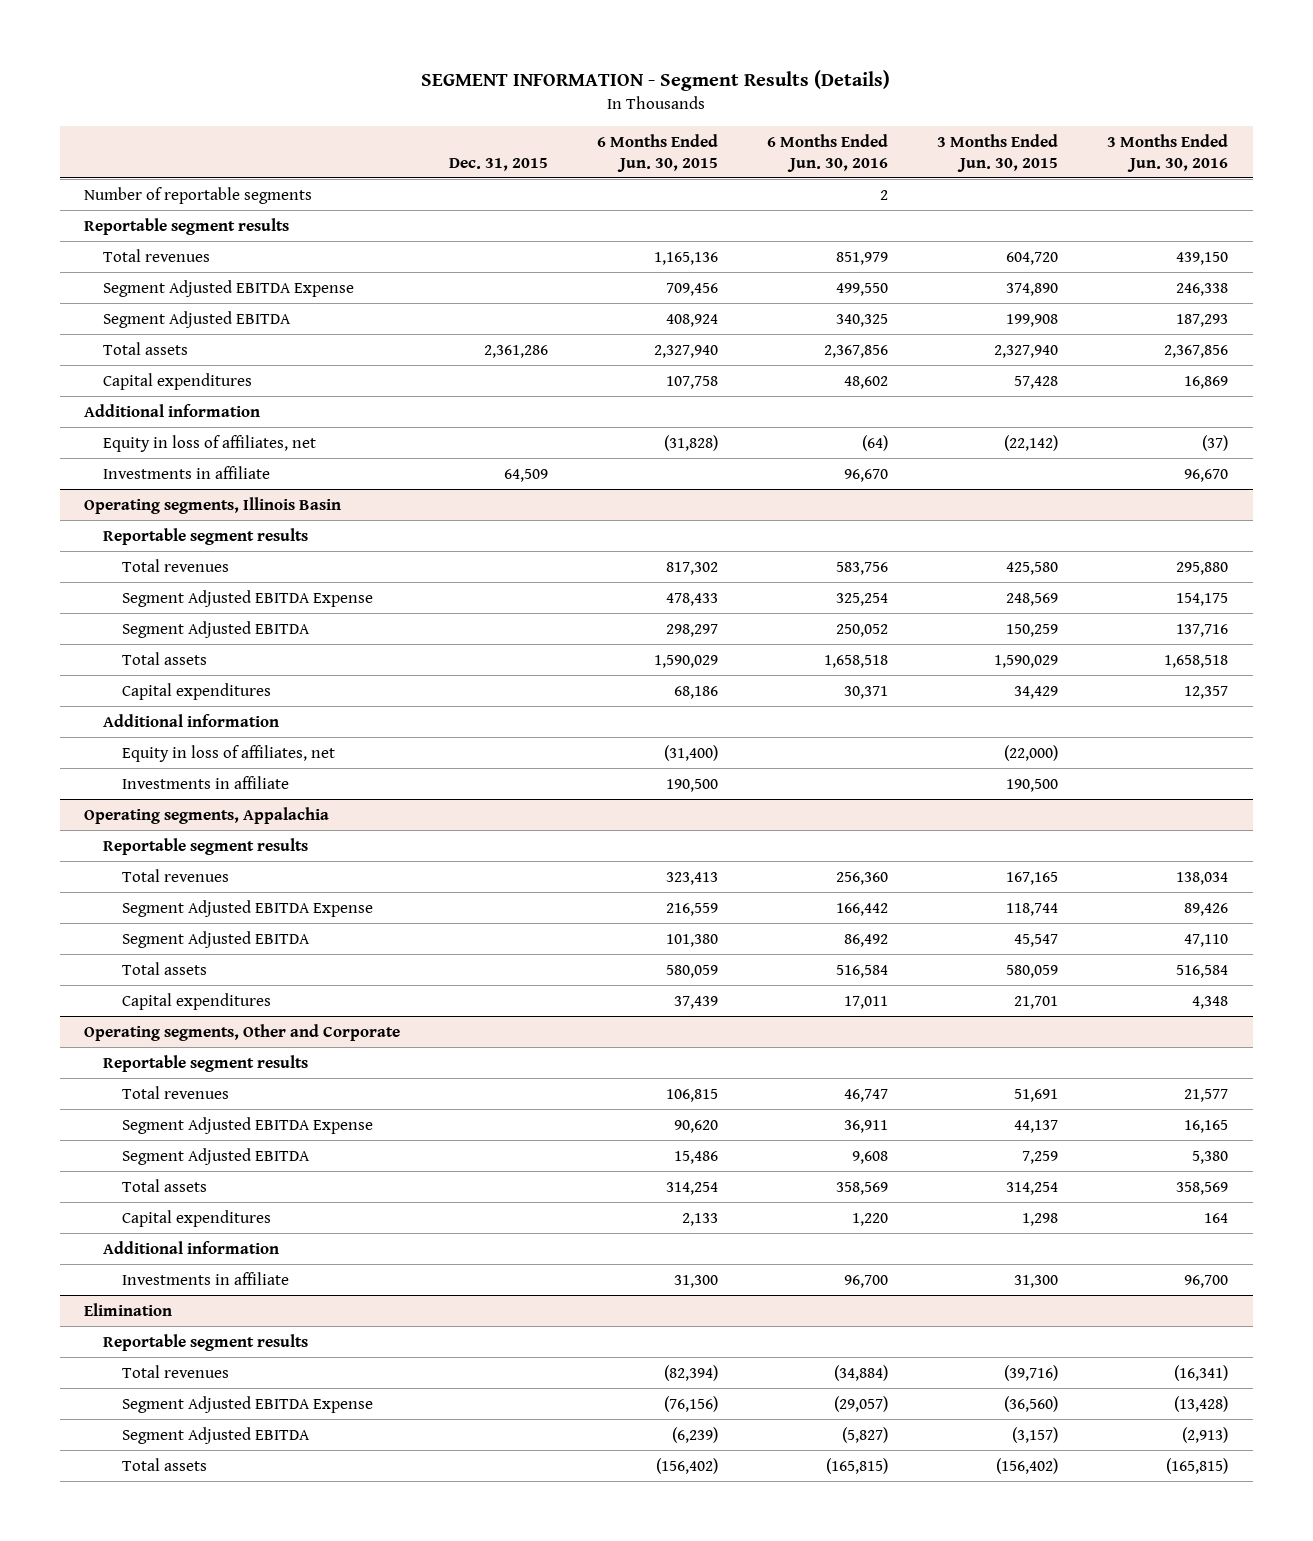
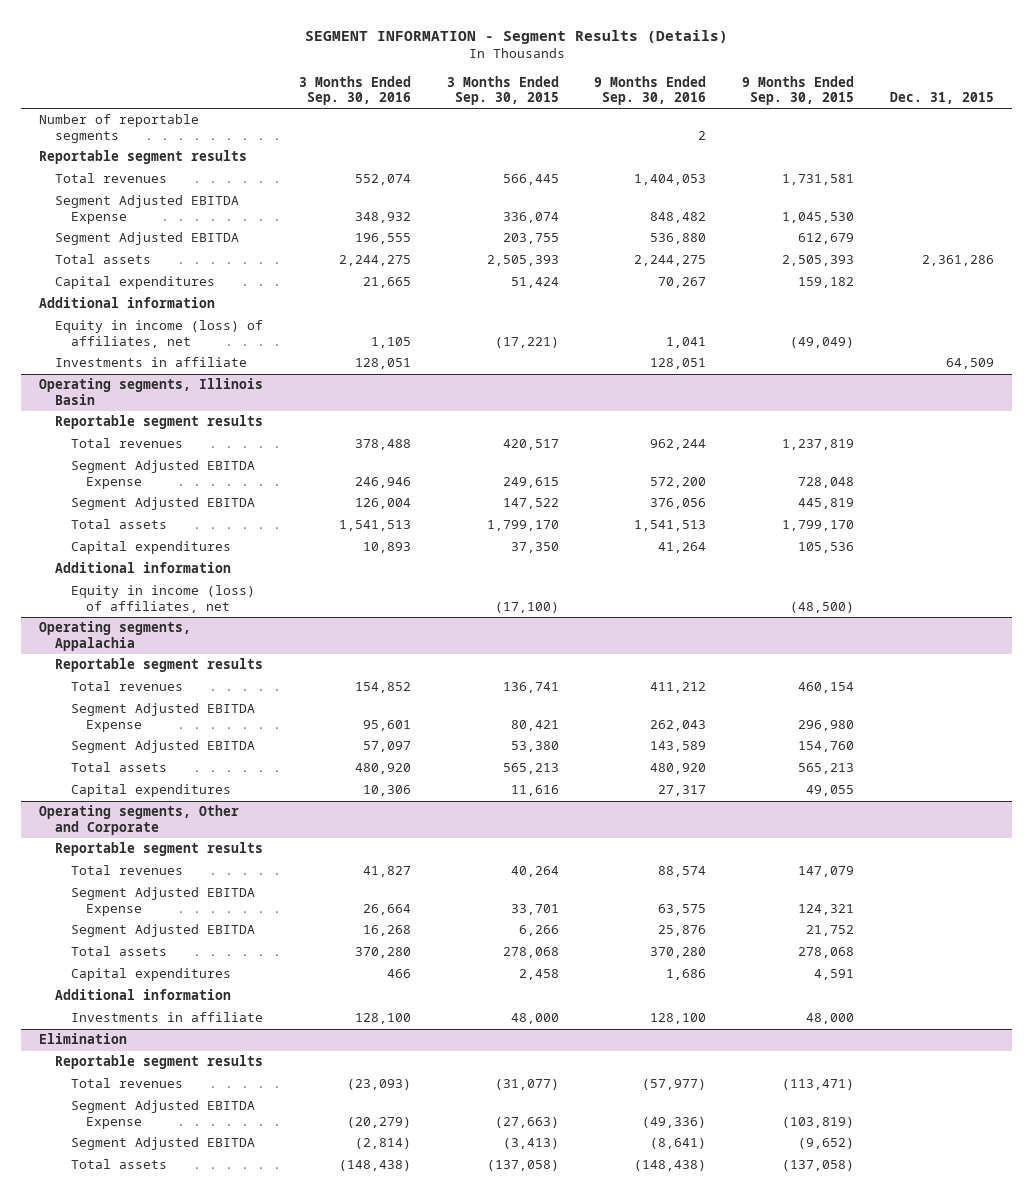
- | Dec. 31, 2015 | 6 Months Ended Jun. 30, 2015 | 6 Months Ended Jun. 30, 2016 | 3 Months Ended Jun. 30, 2015 | 3 Months Ended Jun. 30, 2016
+ | 3 Months Ended Sep. 30, 2016 | 3 Months Ended Sep. 30, 2015 | 9 Months Ended Sep. 30, 2016 | 9 Months Ended Sep. 30, 2015 | Dec. 31, 2015
- Equity in loss of affiliates, net | | (31,828) | (64) | (22,142) | (37)
+ Equity in income (loss) of affiliates, net | 1,105 | (17,221) | 1,041 | (49,049) |
@ Operating segments, Illinois Basin
- Equity in loss of affiliates, net | | (31,400) | | (22,000) |
- Investments in affiliate | | 190,500 | | 190,500 |
+ Equity in income (loss) of affiliates, net | | (17,100) | | (48,500) |

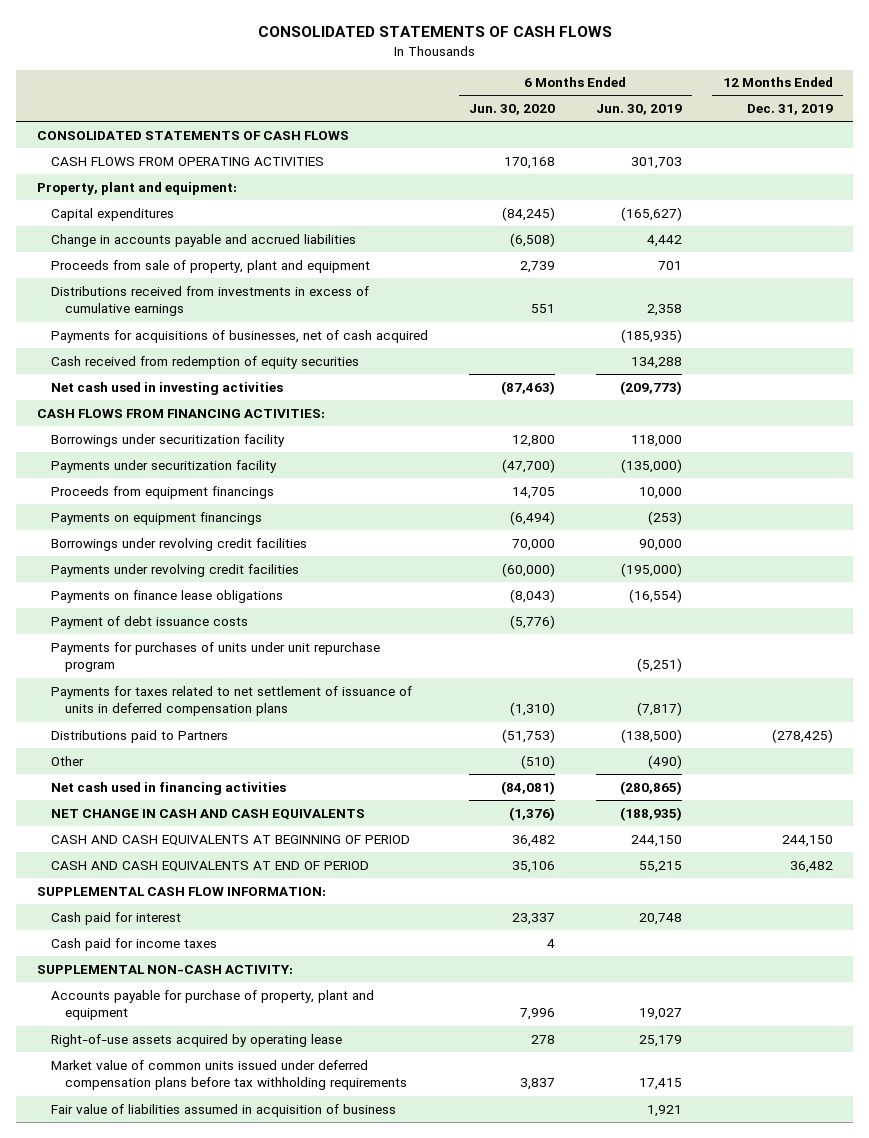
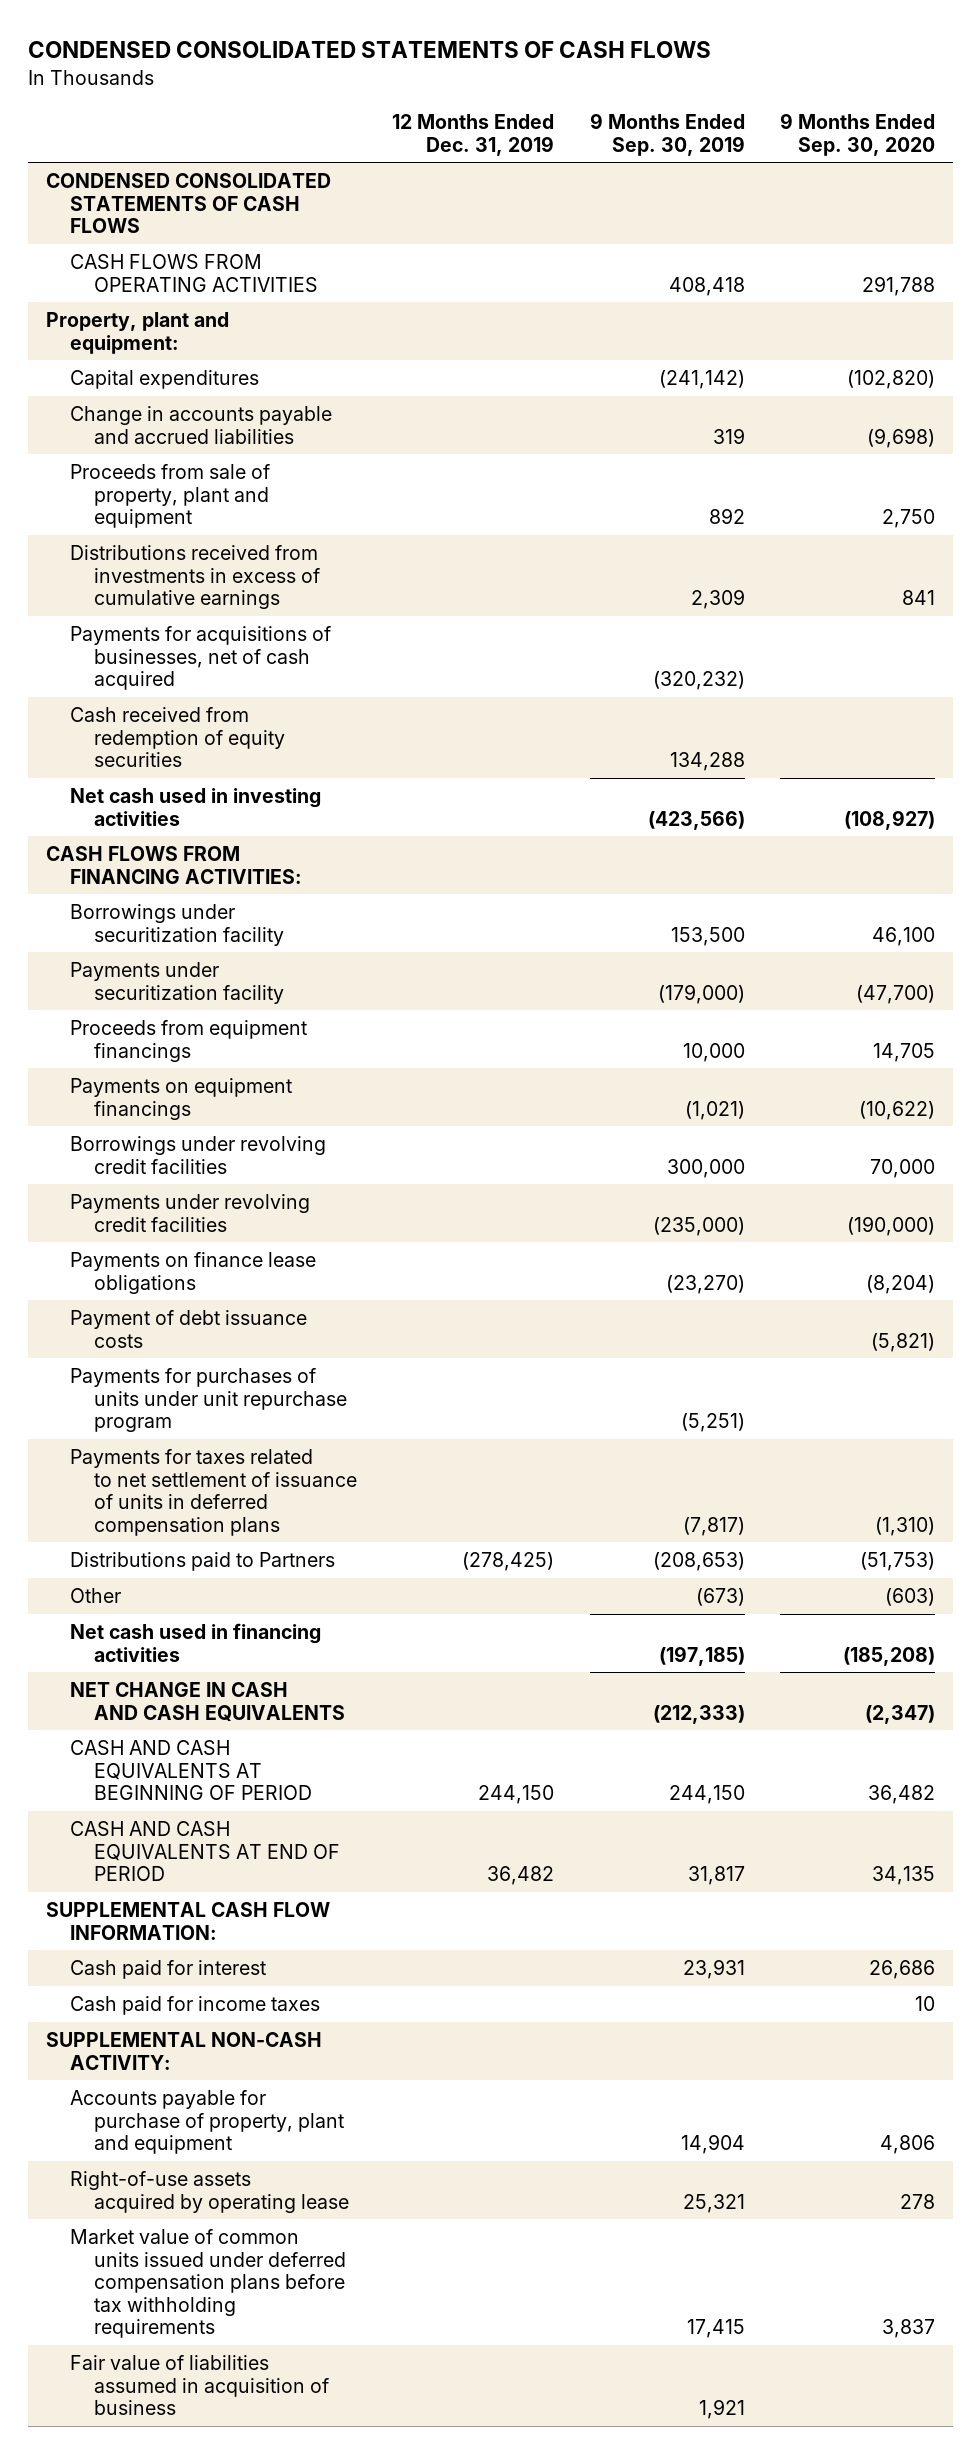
- CONSOLIDATED STATEMENTS OF CASH FLOWS
+ CONDENSED CONSOLIDATED STATEMENTS OF CASH FLOWS
- | 6 Months Ended Jun. 30, 2020 | 6 Months Ended Jun. 30, 2019 | 12 Months Ended Dec. 31, 2019
+ | 12 Months Ended Dec. 31, 2019 | 9 Months Ended Sep. 30, 2019 | 9 Months Ended Sep. 30, 2020
- CONSOLIDATED STATEMENTS OF CASH FLOWS
+ CONDENSED CONSOLIDATED STATEMENTS OF CASH FLOWS

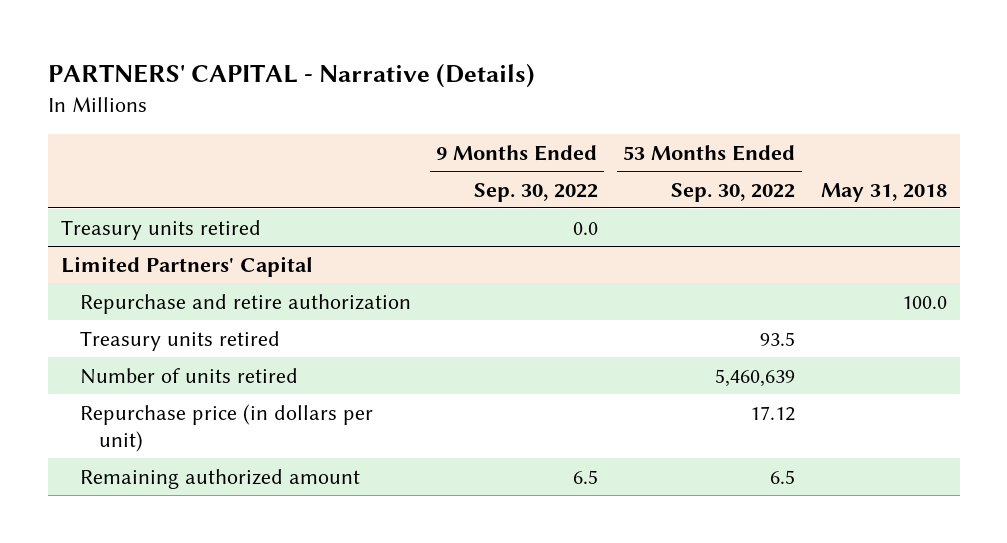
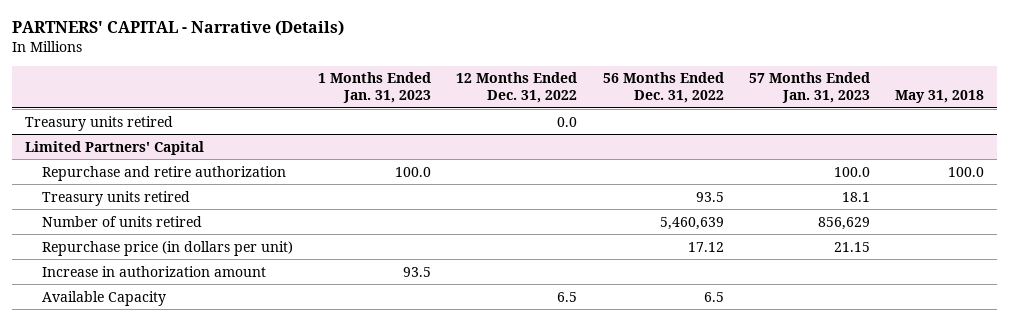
- | 9 Months Ended Sep. 30, 2022 | 53 Months Ended Sep. 30, 2022 | May 31, 2018
+ | 1 Months Ended Jan. 31, 2023 | 12 Months Ended Dec. 31, 2022 | 56 Months Ended Dec. 31, 2022 | 57 Months Ended Jan. 31, 2023 | May 31, 2018
@ Limited Partners' Capital
- Remaining authorized amount | 6.5 | 6.5 |
+ Increase in authorization amount | 93.5 | | | |
+ Available Capacity | | 6.5 | 6.5 | |

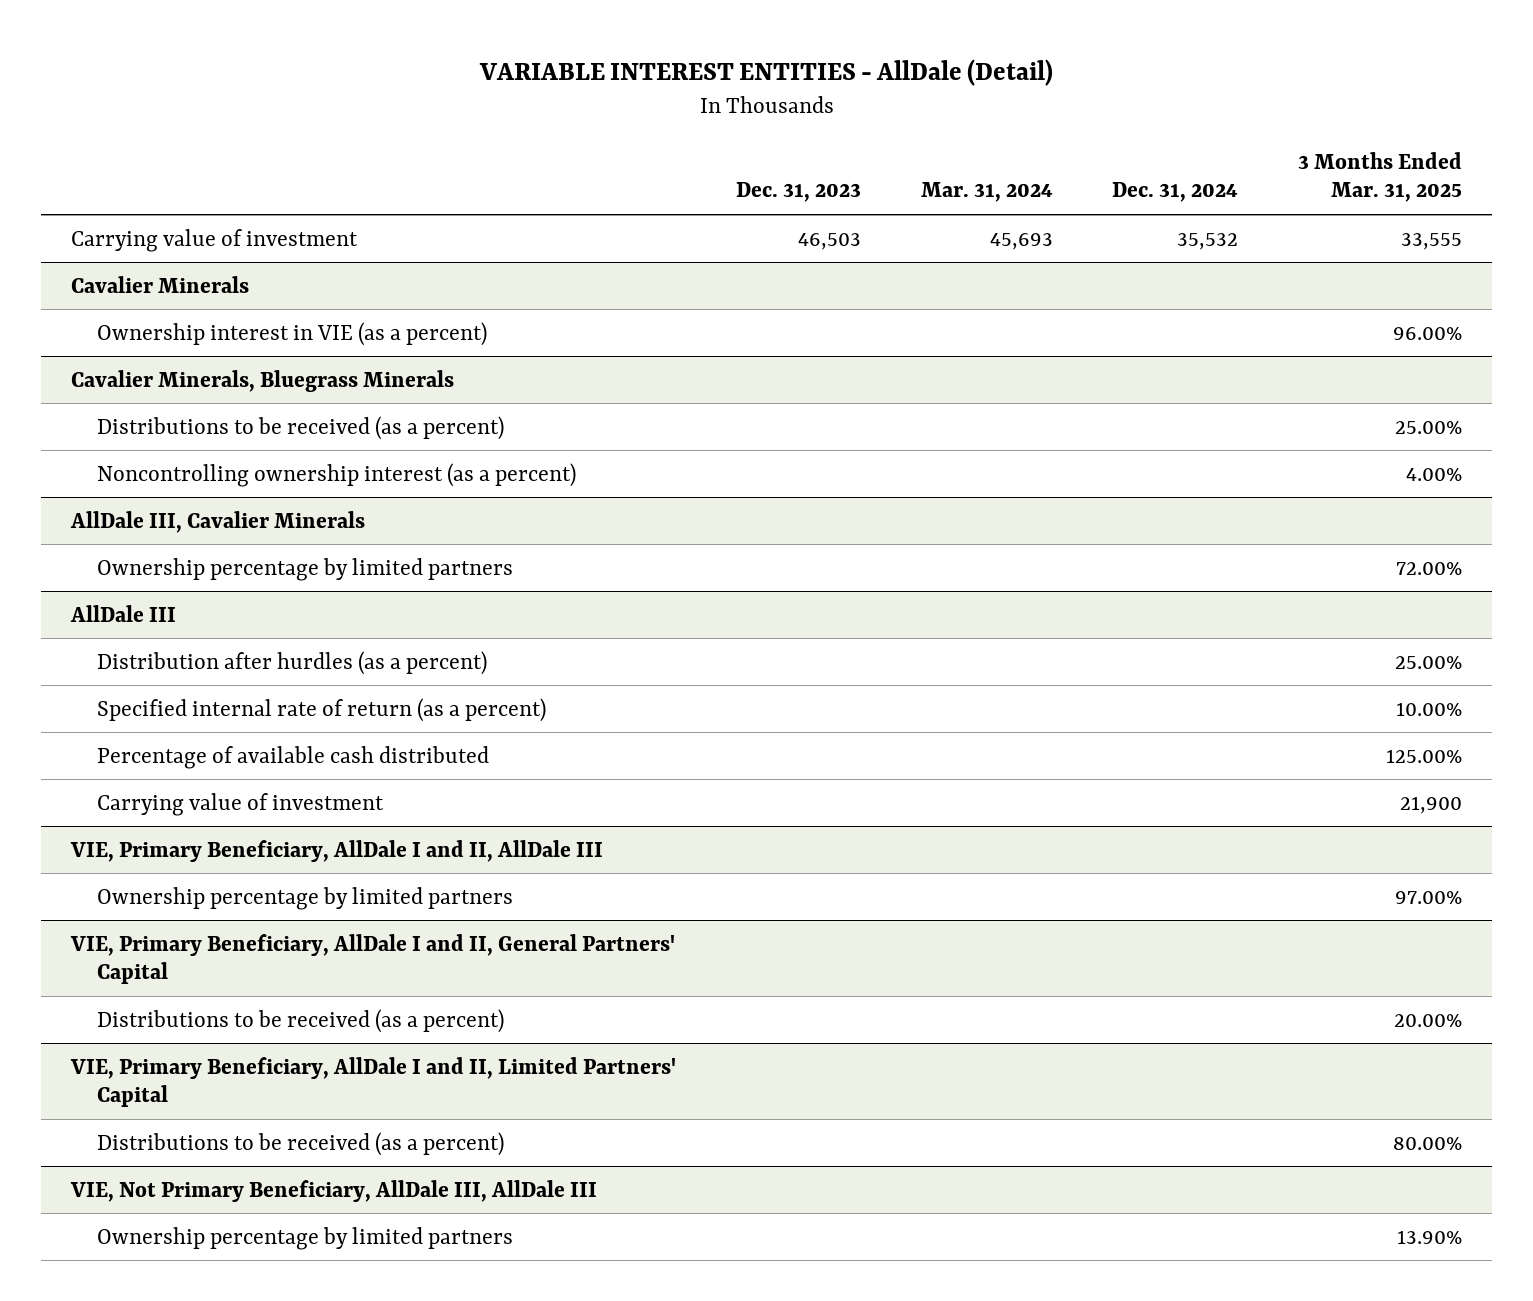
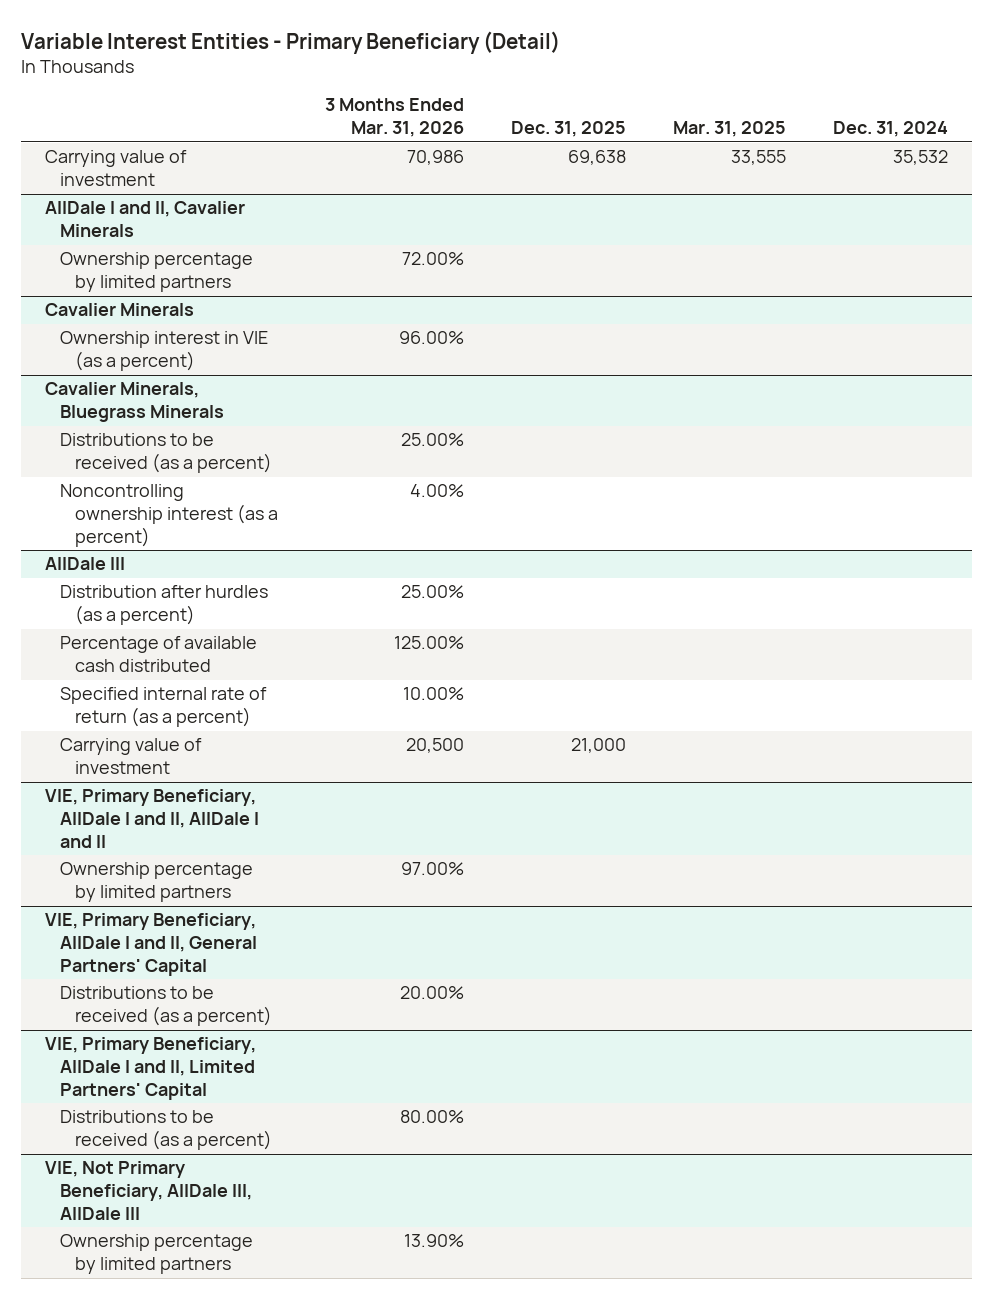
- VARIABLE INTEREST ENTITIES - AllDale (Detail)
+ Variable Interest Entities - Primary Beneficiary (Detail)
- | Dec. 31, 2023 | Mar. 31, 2024 | Dec. 31, 2024 | 3 Months Ended Mar. 31, 2025
+ | 3 Months Ended Mar. 31, 2026 | Dec. 31, 2025 | Mar. 31, 2025 | Dec. 31, 2024
+ AllDale I and II, Cavalier Minerals
+ Ownership percentage by limited partners | 72.00% | | |
- AllDale III, Cavalier Minerals
- Ownership percentage by limited partners | | | | 72.00%
@ AllDale III
moved down: Specified internal rate of return (as a percent) | 10.00% | | |
- VIE, Primary Beneficiary, AllDale I and II, AllDale III
+ VIE, Primary Beneficiary, AllDale I and II, AllDale I and II

